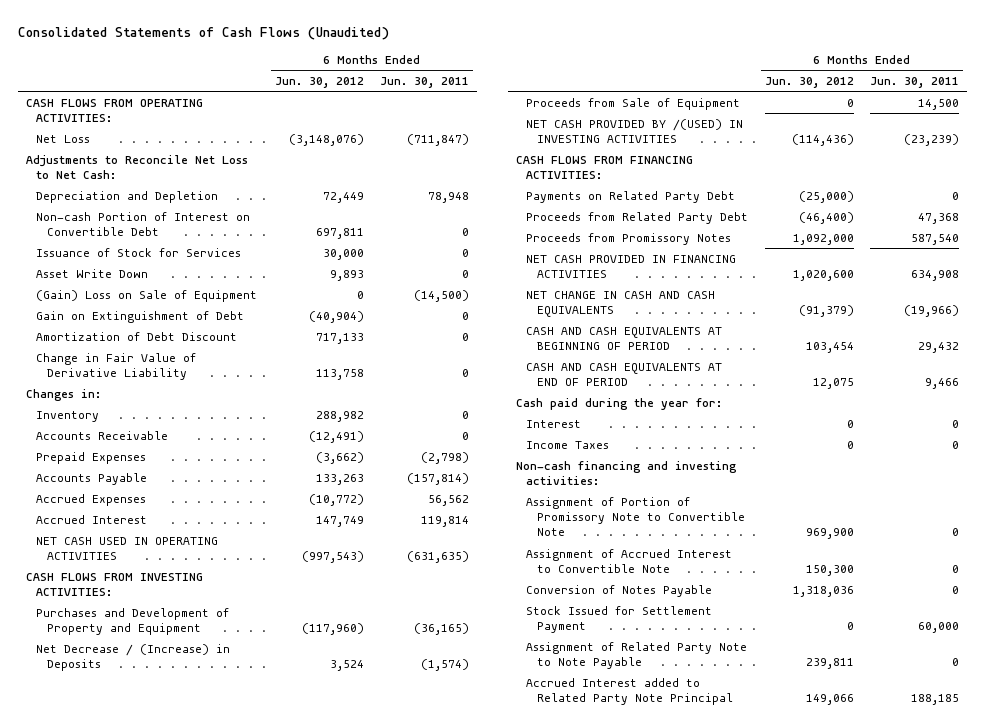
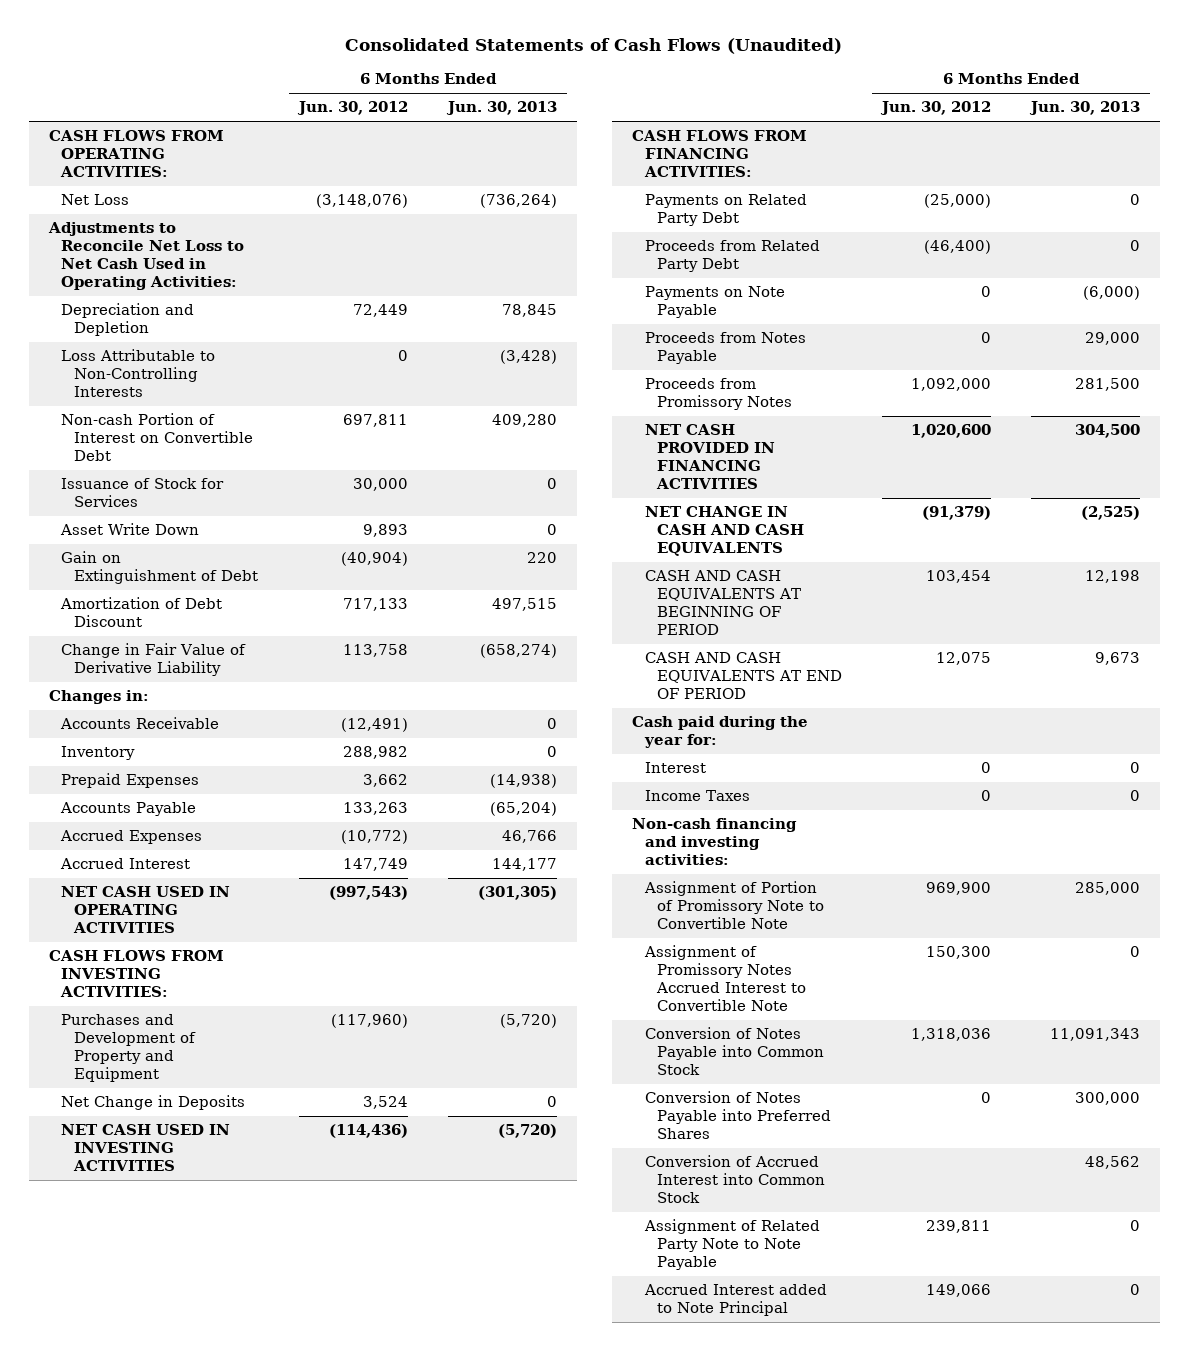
- | 6 Months Ended Jun. 30, 2012 | 6 Months Ended Jun. 30, 2011
+ | 6 Months Ended Jun. 30, 2012 | 6 Months Ended Jun. 30, 2013
- Adjustments to Reconcile Net Loss to Net Cash:
+ Adjustments to Reconcile Net Loss to Net Cash Used in Operating Activities:
+ Loss Attributable to Non-Controlling Interests | 0 | (3,428)
- (Gain) Loss on Sale of Equipment | 0 | (14,500)
- Prepaid Expenses | (3,662) | (2,798)
moved down: Inventory | 288,982 | 0
+ Prepaid Expenses | 3,662 | (14,938)
- Net Decrease / (Increase) in Deposits | 3,524 | (1,574)
- Proceeds from Sale of Equipment | 0 | 14,500
- NET CASH PROVIDED BY /(USED) IN INVESTING ACTIVITIES | (114,436) | (23,239)
+ Net Change in Deposits | 3,524 | 0
+ NET CASH USED IN INVESTING ACTIVITIES | (114,436) | (5,720)
+ Payments on Note Payable | 0 | (6,000)
+ Proceeds from Notes Payable | 0 | 29,000
- Assignment of Accrued Interest to Convertible Note | 150,300 | 0
- Conversion of Notes Payable | 1,318,036 | 0
- Stock Issued for Settlement Payment | 0 | 60,000
+ Assignment of Promissory Notes Accrued Interest to Convertible Note | 150,300 | 0
+ Conversion of Notes Payable into Common Stock | 1,318,036 | 11,091,343
+ Conversion of Notes Payable into Preferred Shares | 0 | 300,000
+ Conversion of Accrued Interest into Common Stock | | 48,562
- Accrued Interest added to Related Party Note Principal | 149,066 | 188,185
+ Accrued Interest added to Note Principal | 149,066 | 0

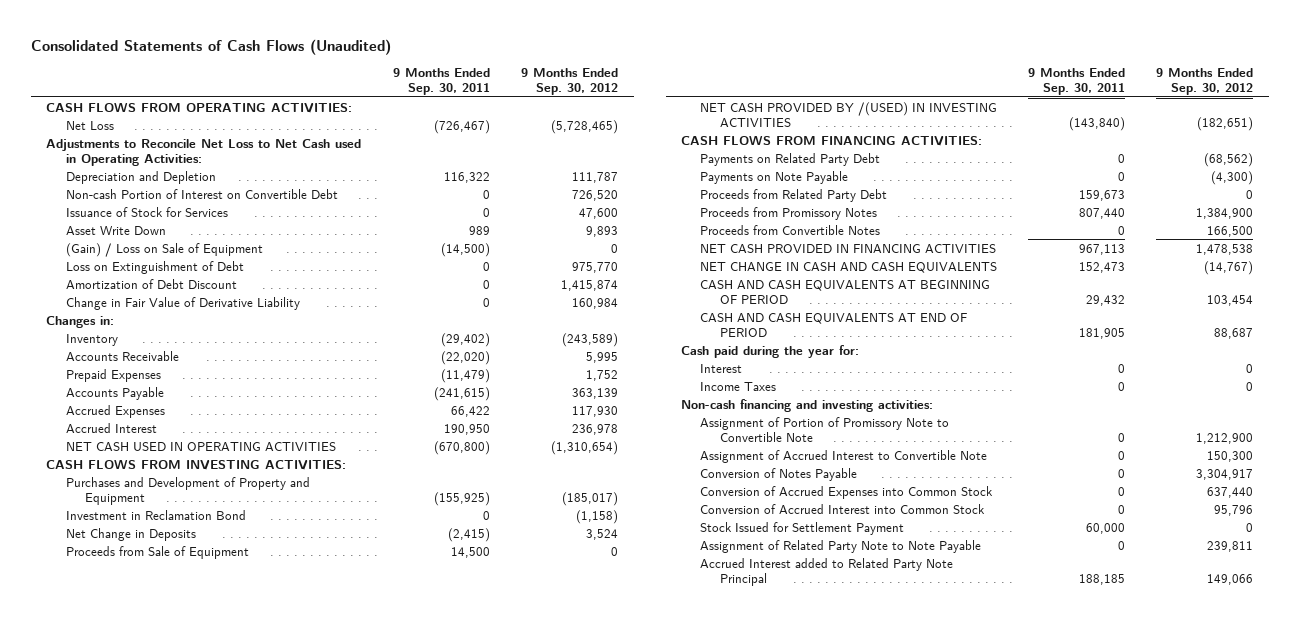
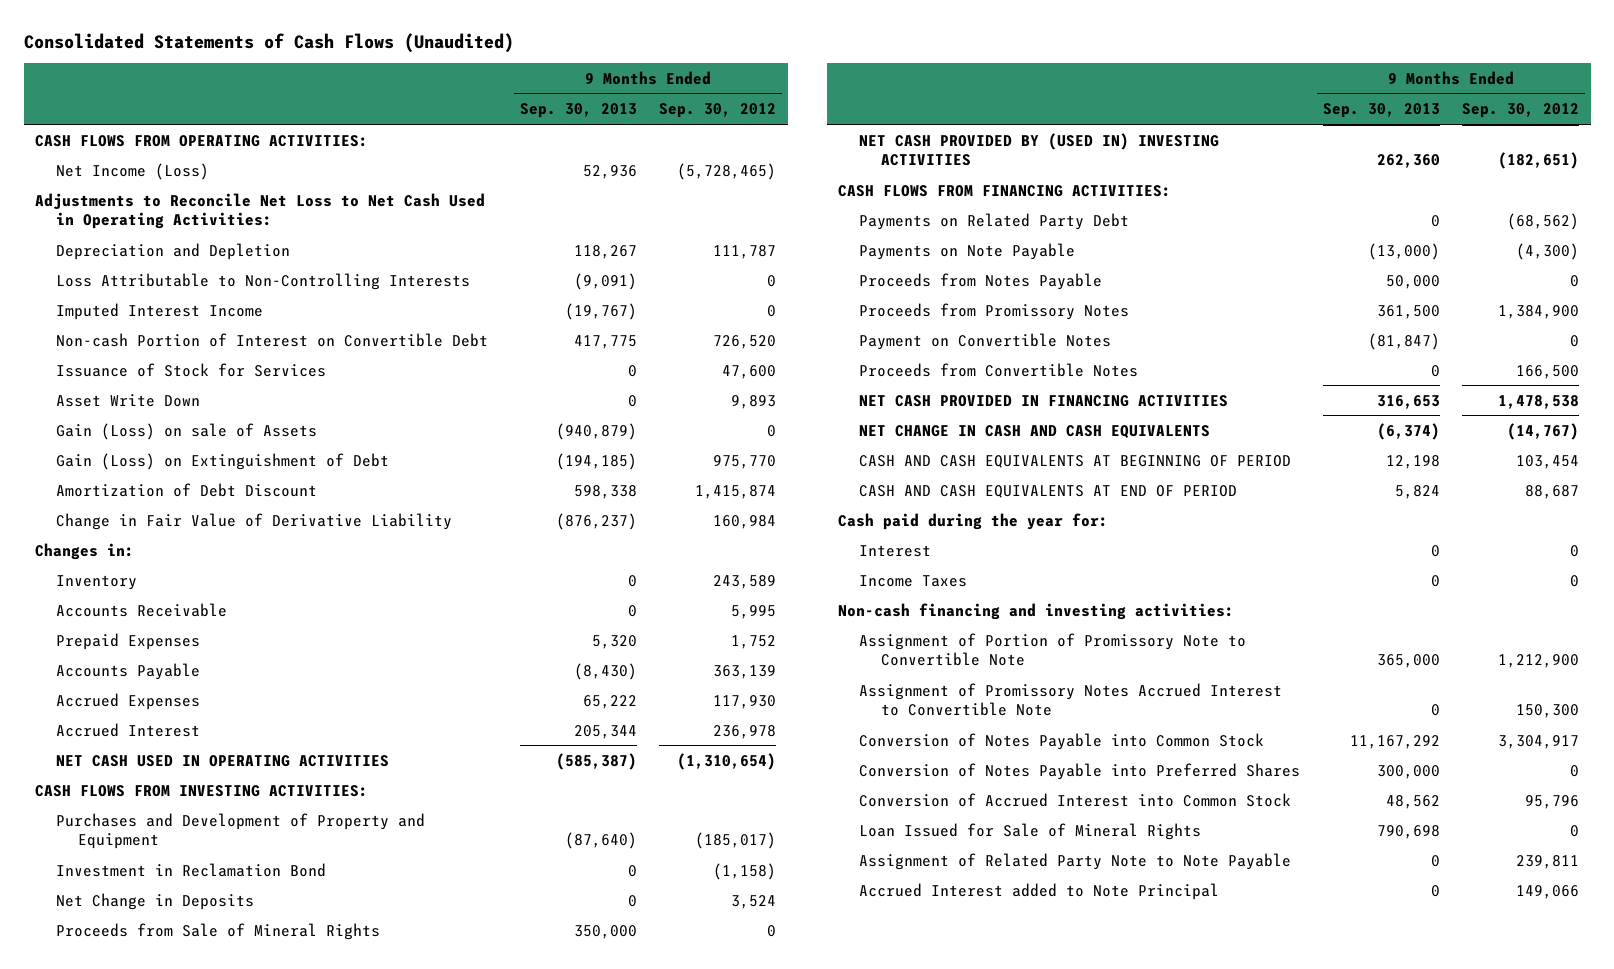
- | 9 Months Ended Sep. 30, 2011 | 9 Months Ended Sep. 30, 2012
+ | 9 Months Ended Sep. 30, 2013 | 9 Months Ended Sep. 30, 2012
- Net Loss | (726,467) | (5,728,465)
- Adjustments to Reconcile Net Loss to Net Cash used in Operating Activities:
+ Net Income (Loss) | 52,936 | (5,728,465)
+ Adjustments to Reconcile Net Loss to Net Cash Used in Operating Activities:
+ Loss Attributable to Non-Controlling Interests | (9,091) | 0
+ Imputed Interest Income | (19,767) | 0
- (Gain) / Loss on Sale of Equipment | (14,500) | 0
- Loss on Extinguishment of Debt | 0 | 975,770
+ Gain (Loss) on sale of Assets | (940,879) | 0
+ Gain (Loss) on Extinguishment of Debt | (194,185) | 975,770
- Inventory | (29,402) | (243,589)
+ Inventory | 0 | 243,589
- Proceeds from Sale of Equipment | 14,500 | 0
- NET CASH PROVIDED BY /(USED) IN INVESTING ACTIVITIES | (143,840) | (182,651)
+ Proceeds from Sale of Mineral Rights | 350,000 | 0
+ NET CASH PROVIDED BY (USED IN) INVESTING ACTIVITIES | 262,360 | (182,651)
- Proceeds from Related Party Debt | 159,673 | 0
+ Proceeds from Notes Payable | 50,000 | 0
+ Payment on Convertible Notes | (81,847) | 0
- Assignment of Accrued Interest to Convertible Note | 0 | 150,300
- Conversion of Notes Payable | 0 | 3,304,917
- Conversion of Accrued Expenses into Common Stock | 0 | 637,440
+ Assignment of Promissory Notes Accrued Interest to Convertible Note | 0 | 150,300
+ Conversion of Notes Payable into Common Stock | 11,167,292 | 3,304,917
+ Conversion of Notes Payable into Preferred Shares | 300,000 | 0
- Stock Issued for Settlement Payment | 60,000 | 0
+ Loan Issued for Sale of Mineral Rights | 790,698 | 0
- Accrued Interest added to Related Party Note Principal | 188,185 | 149,066
+ Accrued Interest added to Note Principal | 0 | 149,066

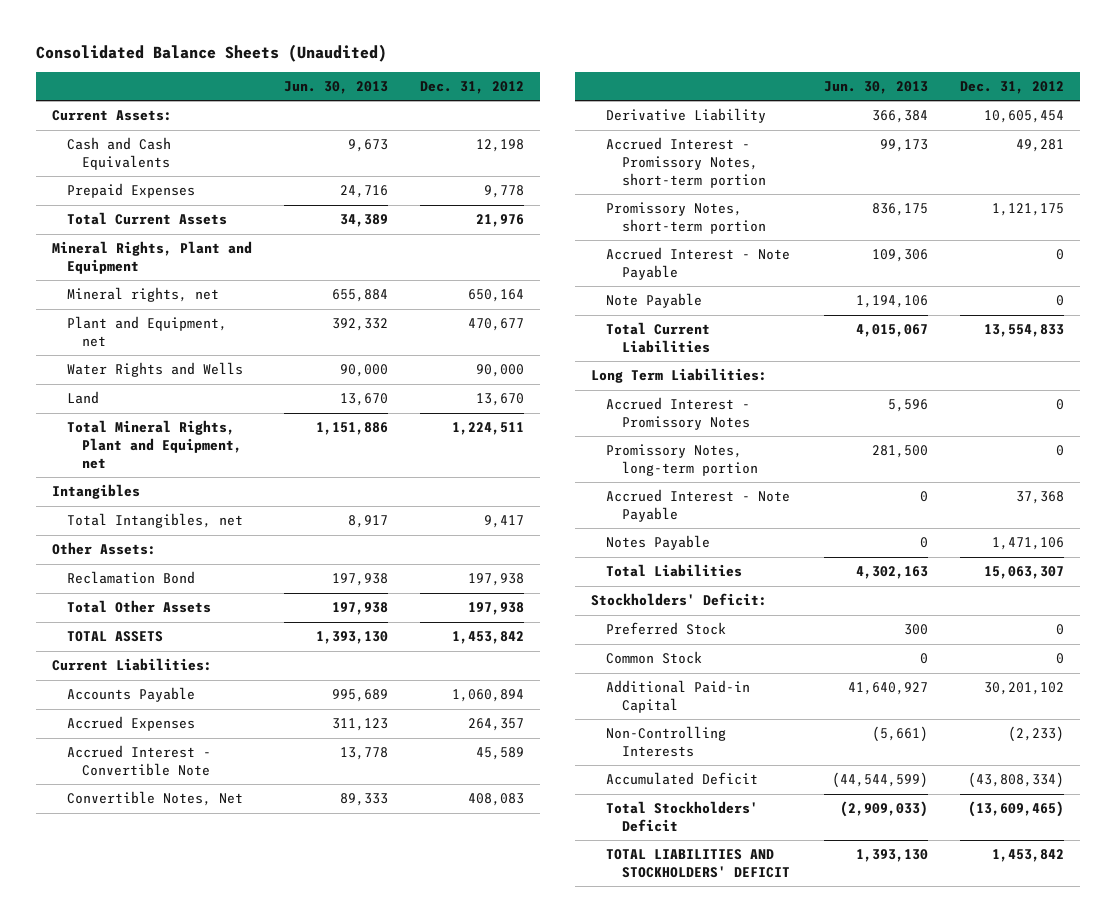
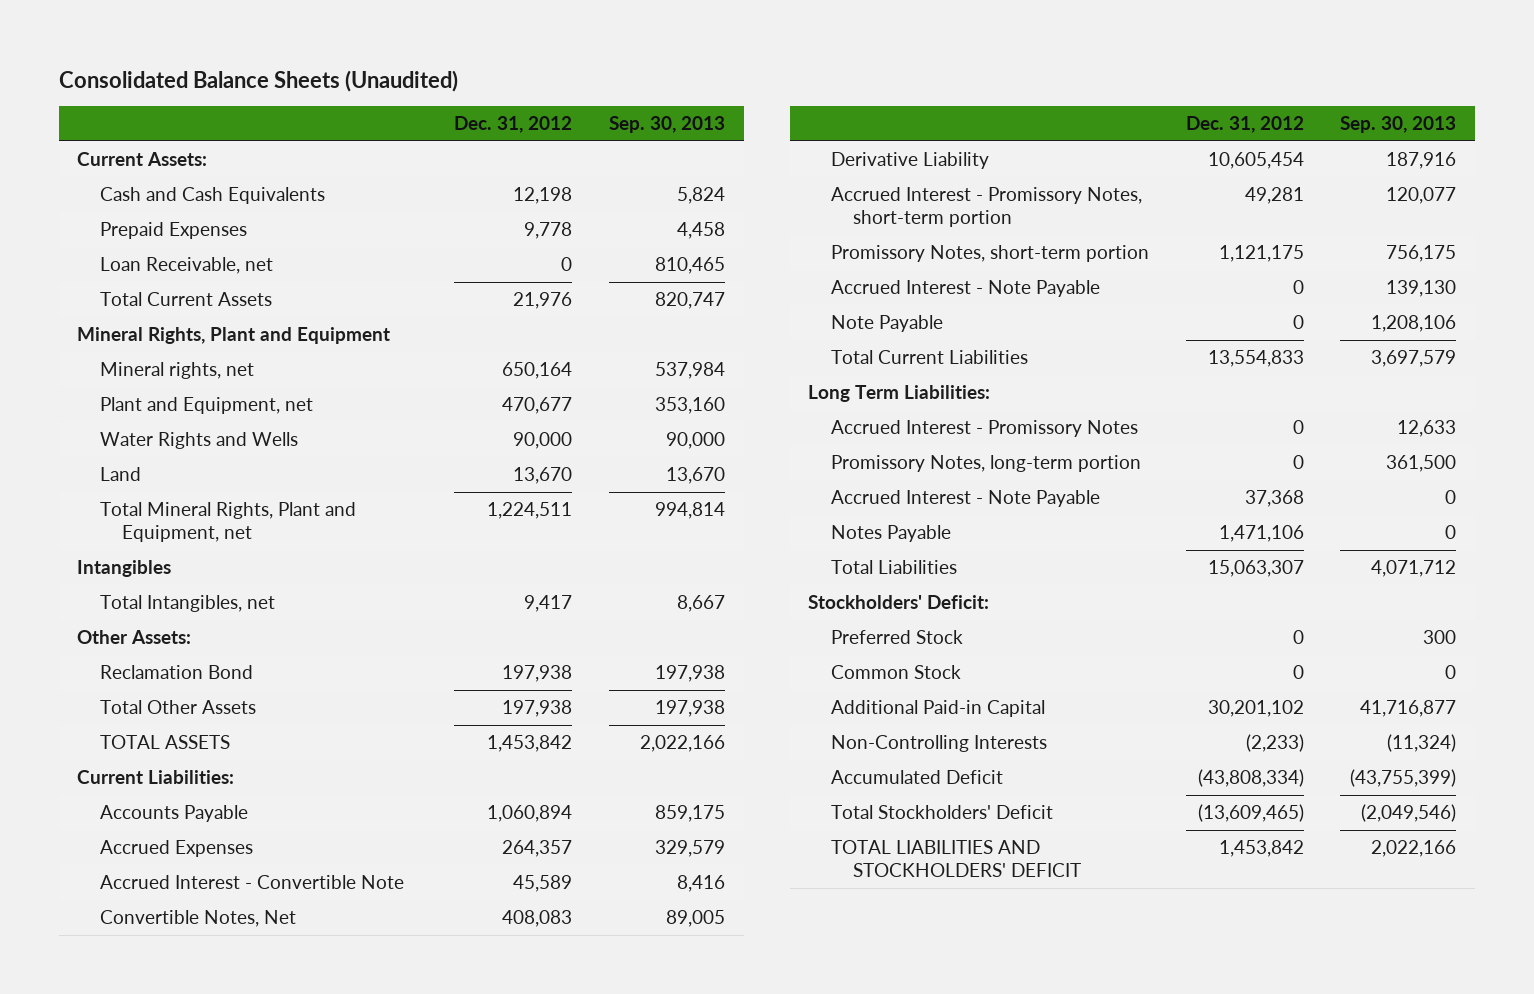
- | Jun. 30, 2013 | Dec. 31, 2012
+ | Dec. 31, 2012 | Sep. 30, 2013
+ Loan Receivable, net | 0 | 810,465

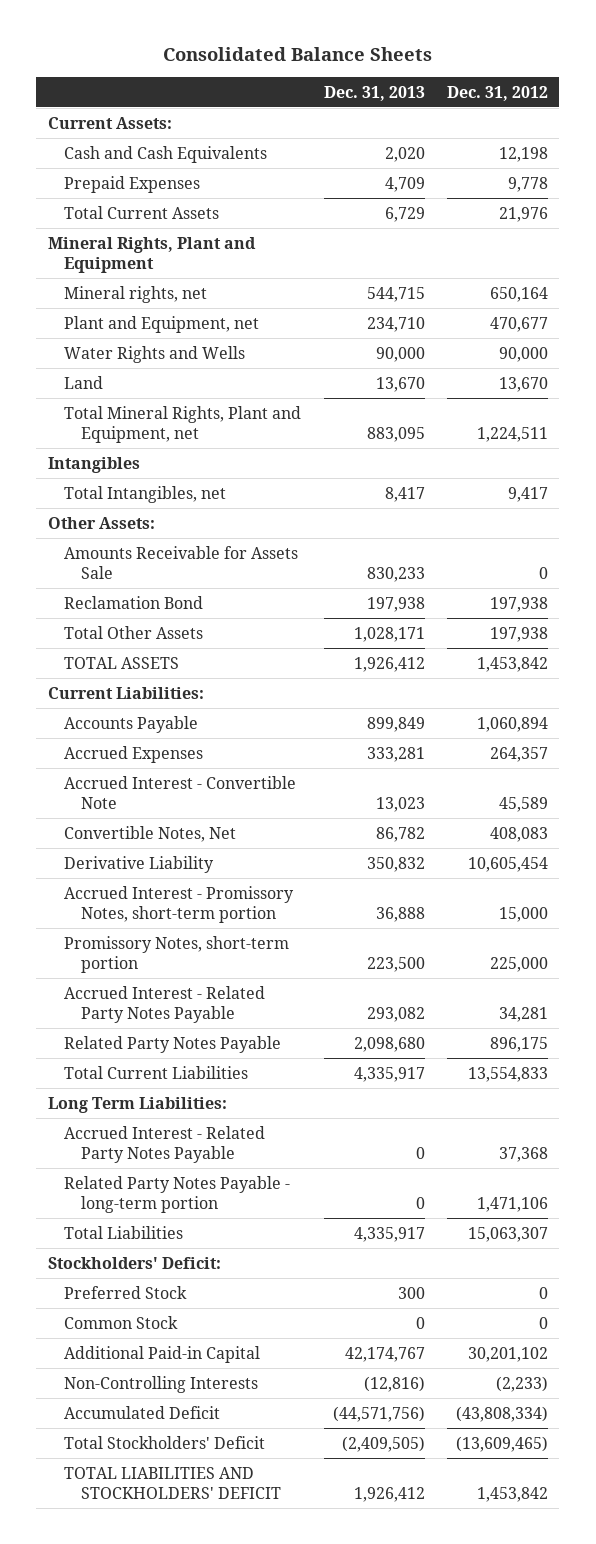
- Consolidated Balance Sheets (Unaudited)
+ Consolidated Balance Sheets
- | Dec. 31, 2012 | Sep. 30, 2013
+ | Dec. 31, 2013 | Dec. 31, 2012
- Loan Receivable, net | 0 | 810,465
+ Amounts Receivable for Assets Sale | 830,233 | 0
- Accrued Interest - Promissory Notes, short-term portion | 49,281 | 120,077
- Promissory Notes, short-term portion | 1,121,175 | 756,175
- Accrued Interest - Note Payable | 0 | 139,130
- Note Payable | 0 | 1,208,106
+ Accrued Interest - Promissory Notes, short-term portion | 36,888 | 15,000
+ Promissory Notes, short-term portion | 223,500 | 225,000
+ Accrued Interest - Related Party Notes Payable | 293,082 | 34,281
+ Related Party Notes Payable | 2,098,680 | 896,175
- Accrued Interest - Promissory Notes | 0 | 12,633
- Promissory Notes, long-term portion | 0 | 361,500
- Accrued Interest - Note Payable | 37,368 | 0
- Notes Payable | 1,471,106 | 0
+ Accrued Interest - Related Party Notes Payable | 0 | 37,368
+ Related Party Notes Payable - long-term portion | 0 | 1,471,106

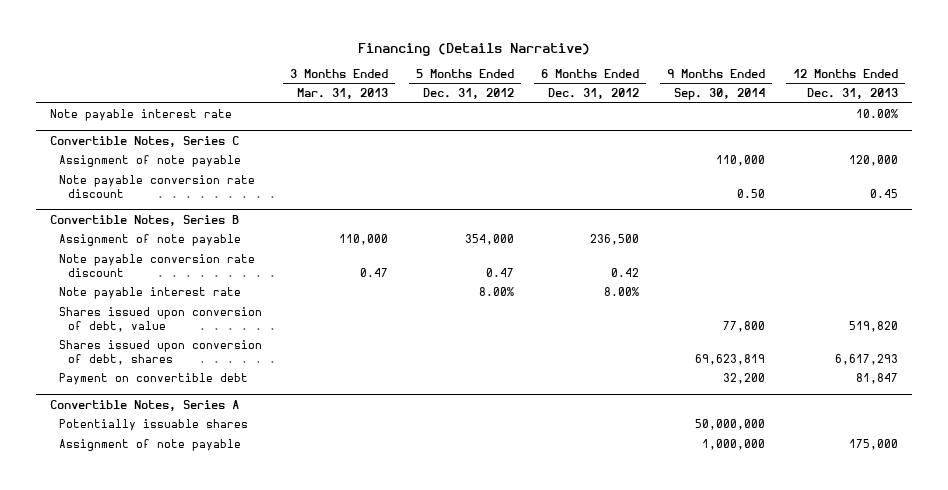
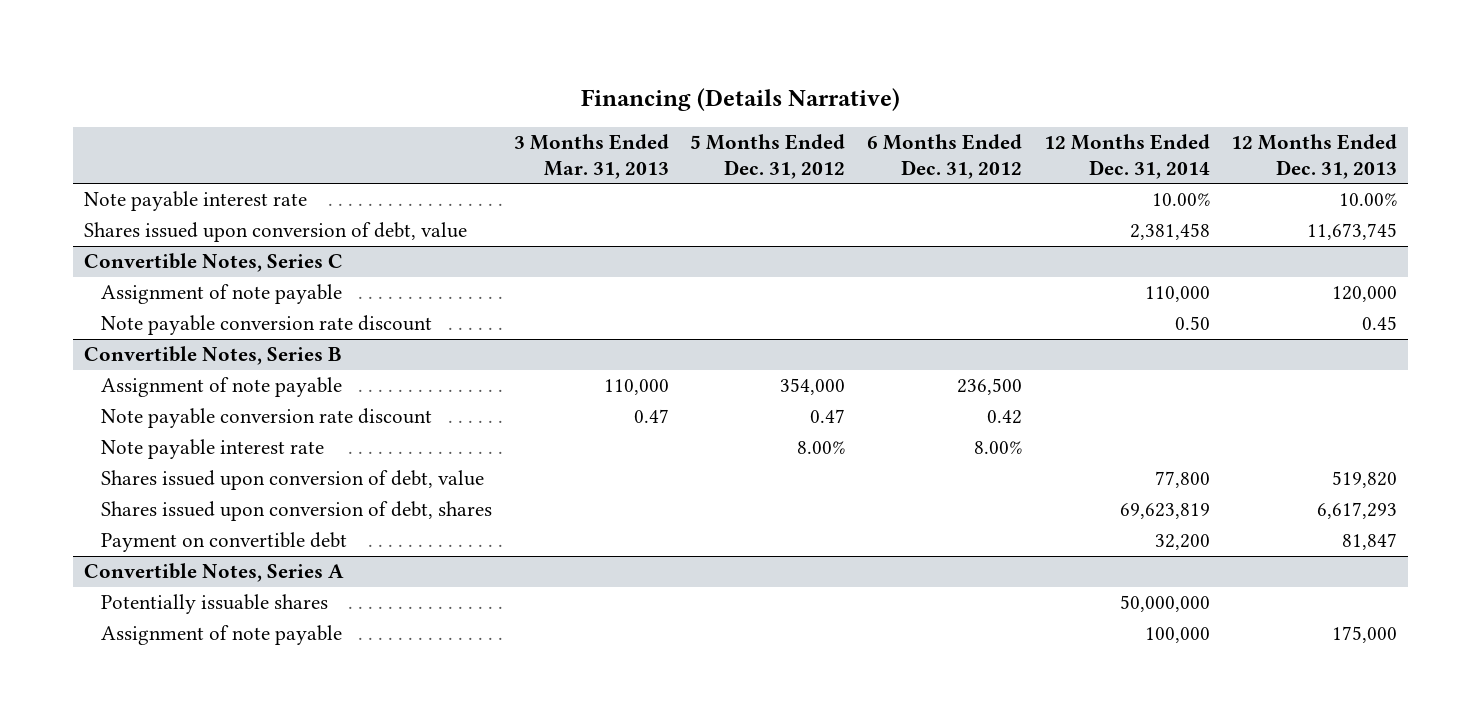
- | 3 Months Ended Mar. 31, 2013 | 5 Months Ended Dec. 31, 2012 | 6 Months Ended Dec. 31, 2012 | 9 Months Ended Sep. 30, 2014 | 12 Months Ended Dec. 31, 2013
+ | 3 Months Ended Mar. 31, 2013 | 5 Months Ended Dec. 31, 2012 | 6 Months Ended Dec. 31, 2012 | 12 Months Ended Dec. 31, 2014 | 12 Months Ended Dec. 31, 2013
+ Shares issued upon conversion of debt, value | | | | 2,381,458 | 11,673,745

